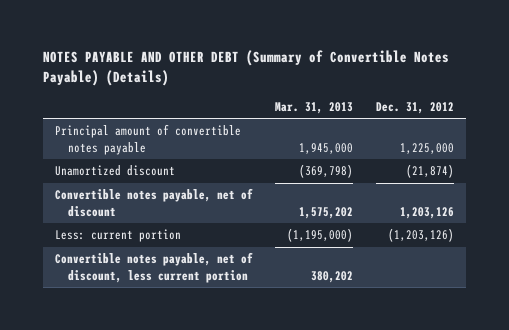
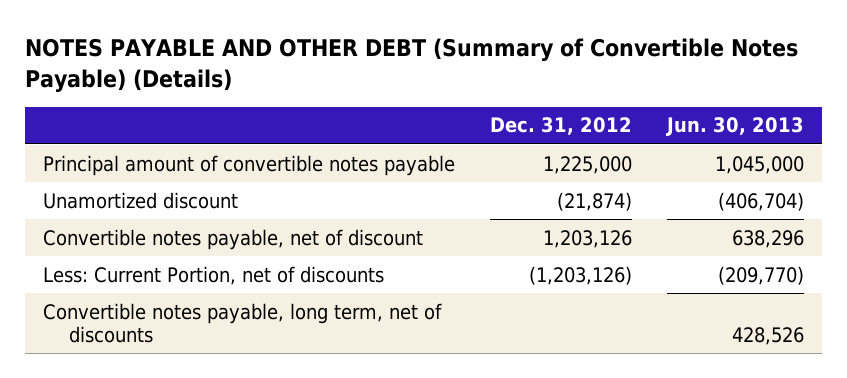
- | Mar. 31, 2013 | Dec. 31, 2012
+ | Dec. 31, 2012 | Jun. 30, 2013
- Less: current portion | (1,195,000) | (1,203,126)
- Convertible notes payable, net of discount, less current portion | 380,202 |
+ Less: Current Portion, net of discounts | (1,203,126) | (209,770)
+ Convertible notes payable, long term, net of discounts | | 428,526

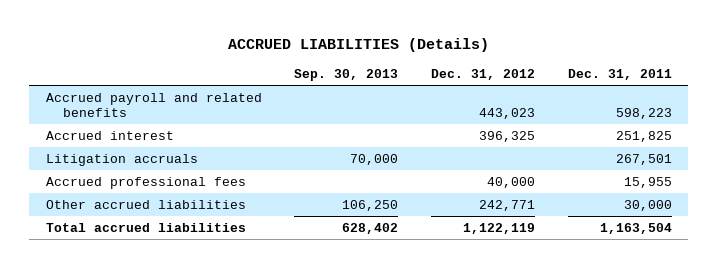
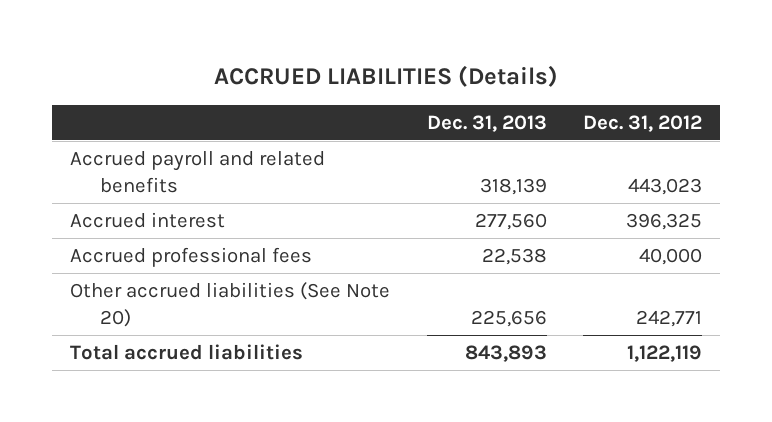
- | Sep. 30, 2013 | Dec. 31, 2012 | Dec. 31, 2011
+ | Dec. 31, 2013 | Dec. 31, 2012
- Litigation accruals | 70,000 | | 267,501
- Other accrued liabilities | 106,250 | 242,771 | 30,000
+ Other accrued liabilities (See Note 20) | 225,656 | 242,771

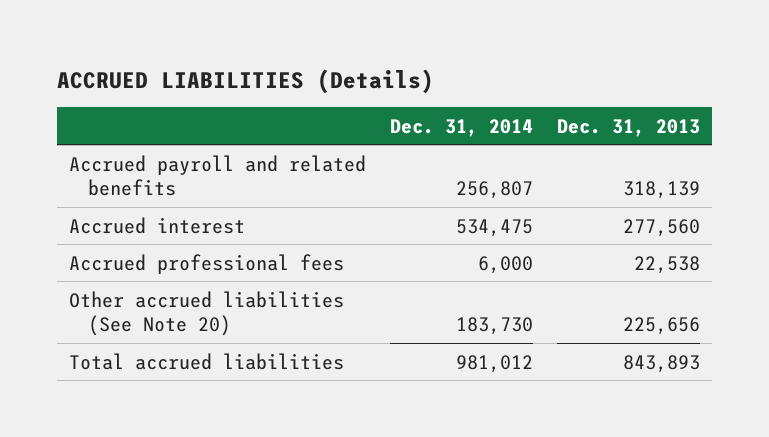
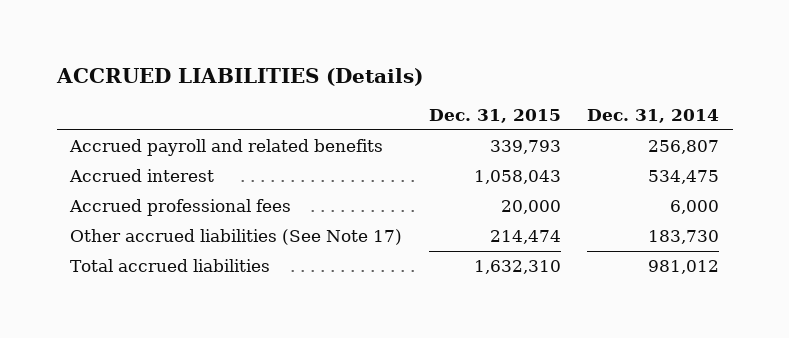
- | Dec. 31, 2014 | Dec. 31, 2013
+ | Dec. 31, 2015 | Dec. 31, 2014
- Other accrued liabilities (See Note 20) | 183,730 | 225,656
+ Other accrued liabilities (See Note 17) | 214,474 | 183,730

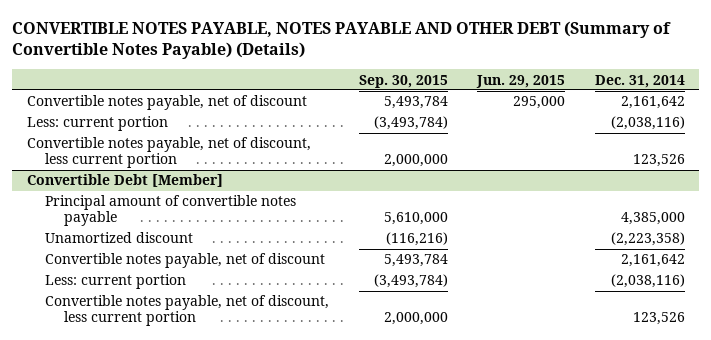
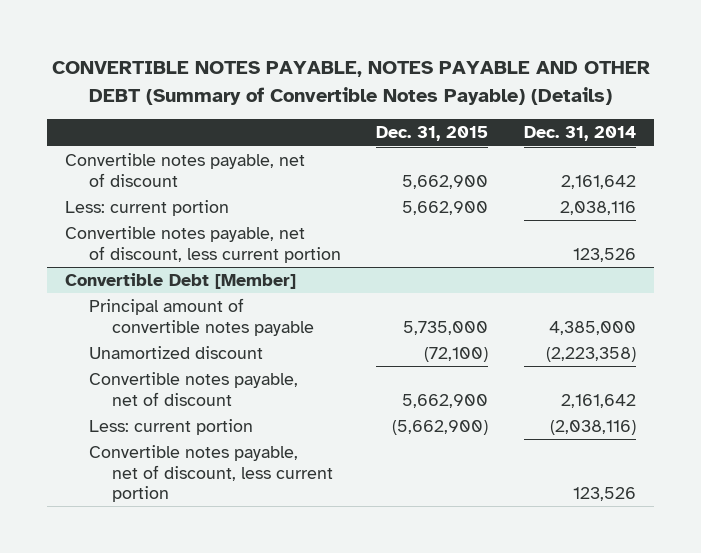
- | Sep. 30, 2015 | Jun. 29, 2015 | Dec. 31, 2014
+ | Dec. 31, 2015 | Dec. 31, 2014
- Less: current portion | (3,493,784) | | (2,038,116)
+ Less: current portion | 5,662,900 | 2,038,116

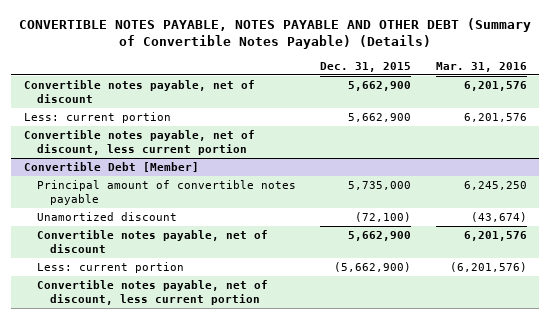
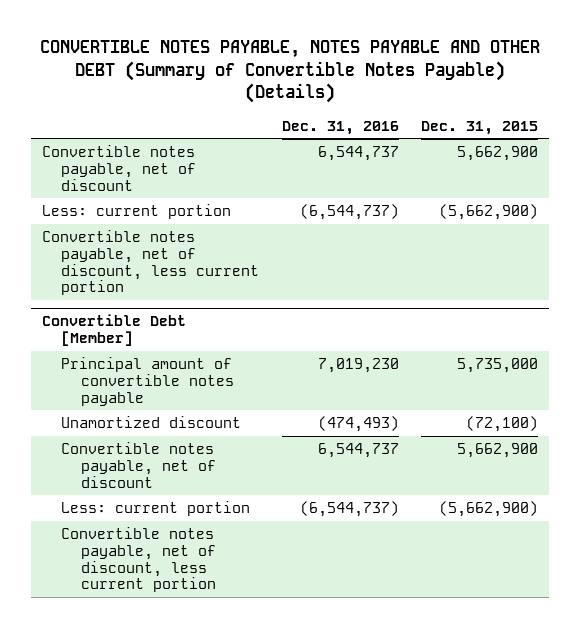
- | Dec. 31, 2015 | Mar. 31, 2016
+ | Dec. 31, 2016 | Dec. 31, 2015
- Less: current portion | 5,662,900 | 6,201,576
+ Less: current portion | (6,544,737) | (5,662,900)

